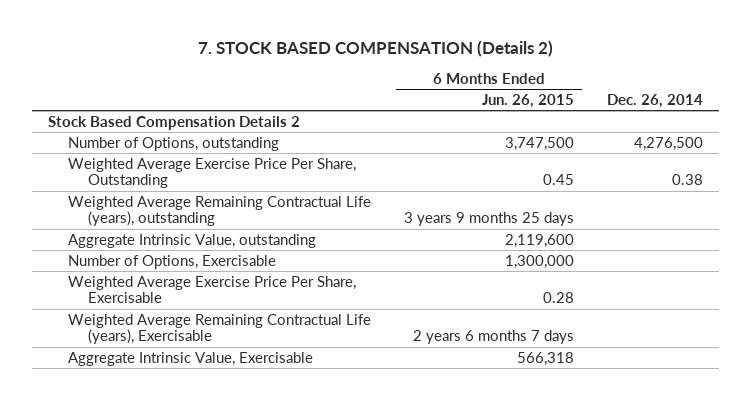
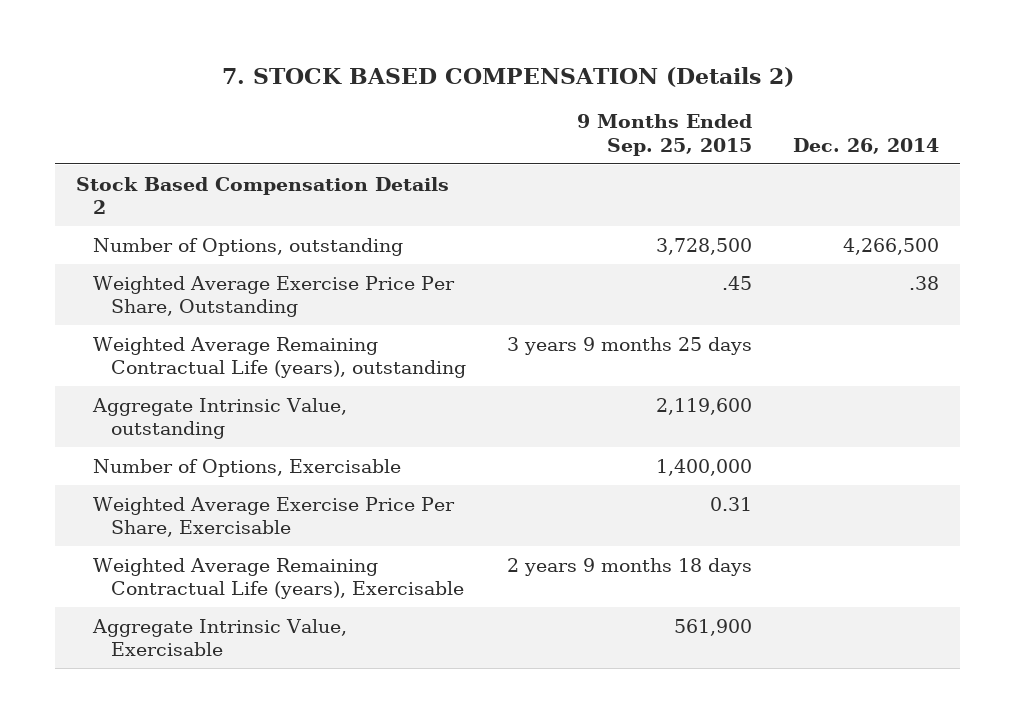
- | 6 Months Ended Jun. 26, 2015 | Dec. 26, 2014
+ | 9 Months Ended Sep. 25, 2015 | Dec. 26, 2014
- Number of Options, outstanding | 3,747,500 | 4,276,500
- Weighted Average Exercise Price Per Share, Outstanding | 0.45 | 0.38
+ Number of Options, outstanding | 3,728,500 | 4,266,500
+ Weighted Average Exercise Price Per Share, Outstanding | .45 | .38

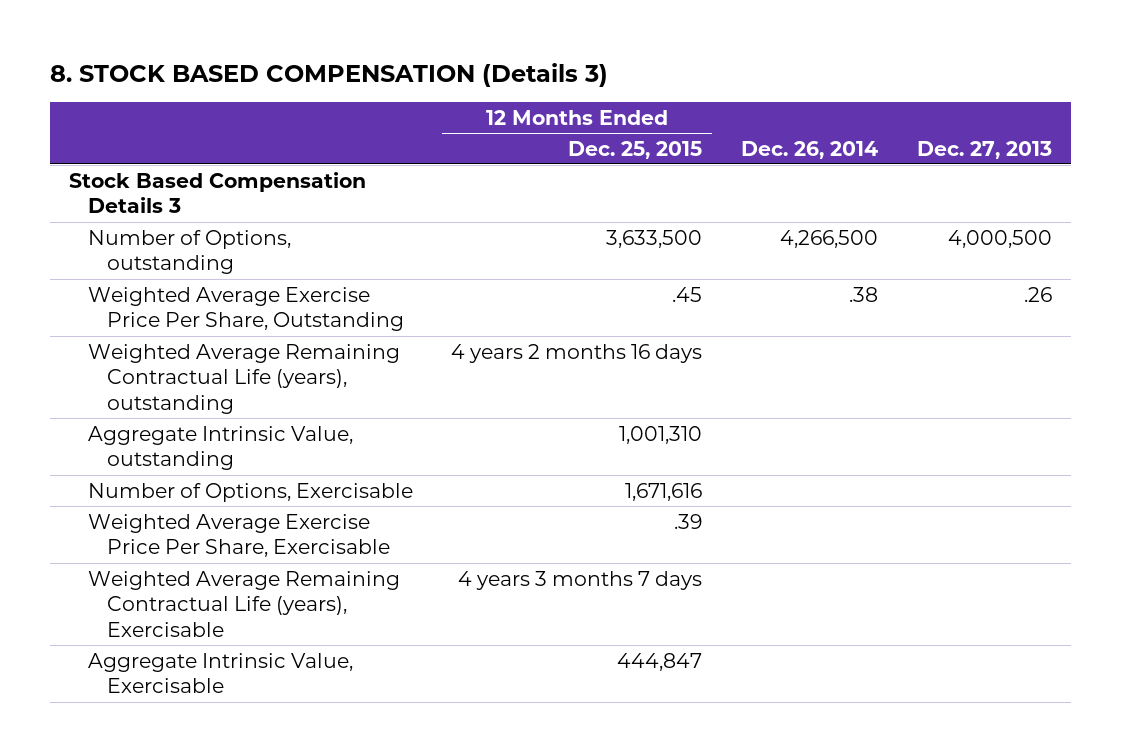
- 7. STOCK BASED COMPENSATION (Details 2)
+ 8. STOCK BASED COMPENSATION (Details 3)
- | 9 Months Ended Sep. 25, 2015 | Dec. 26, 2014
+ | 12 Months Ended Dec. 25, 2015 | Dec. 26, 2014 | Dec. 27, 2013
- Stock Based Compensation Details 2
+ Stock Based Compensation Details 3

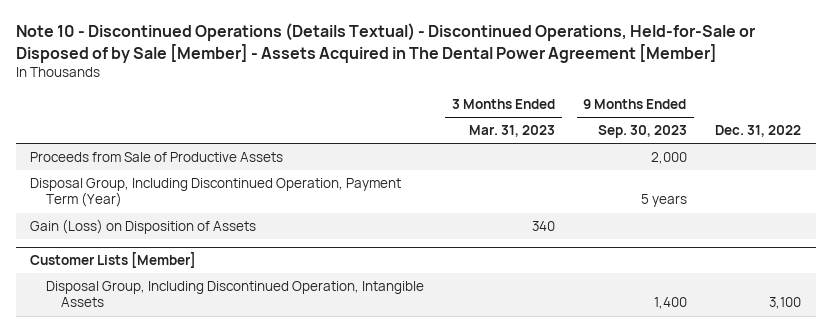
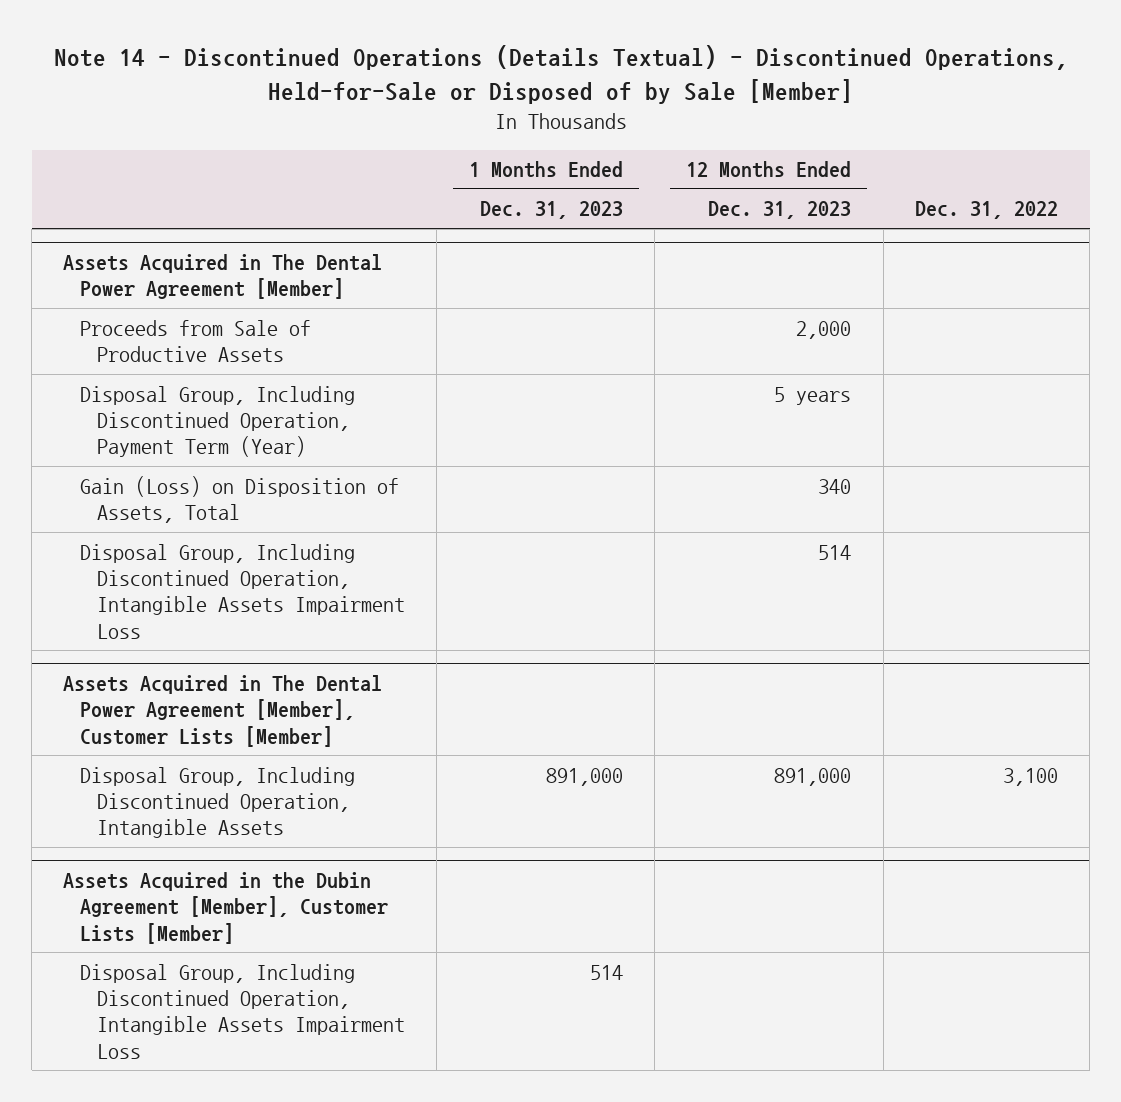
- Note 10 - Discontinued Operations (Details Textual) - Discontinued Operations, Held-for-Sale or Disposed of by Sale [Member] - Assets Acquired in The Dental Power Agreement [Member]
+ Note 14 - Discontinued Operations (Details Textual) - Discontinued Operations, Held-for-Sale or Disposed of by Sale [Member]
- | 3 Months Ended Mar. 31, 2023 | 9 Months Ended Sep. 30, 2023 | Dec. 31, 2022
+ | 1 Months Ended Dec. 31, 2023 | 12 Months Ended Dec. 31, 2023 | Dec. 31, 2022
- Proceeds from Sale of Productive Assets | | 2,000 |
- Disposal Group, Including Discontinued Operation, Payment Term (Year) | | 5 years |
- Gain (Loss) on Disposition of Assets | 340 | |
- Customer Lists [Member]
- Disposal Group, Including Discontinued Operation, Intangible Assets | | 1,400 | 3,100
+ Assets Acquired in The Dental Power Agreement [Member]
+ Proceeds from Sale of Productive Assets | | 2,000 |
+ Disposal Group, Including Discontinued Operation, Payment Term (Year) | | 5 years |
+ Gain (Loss) on Disposition of Assets, Total | | 340 |
+ Disposal Group, Including Discontinued Operation, Intangible Assets Impairment Loss | | 514 |
+ Assets Acquired in The Dental Power Agreement [Member], Customer Lists [Member]
+ Disposal Group, Including Discontinued Operation, Intangible Assets | 891,000 | 891,000 | 3,100
+ Assets Acquired in the Dubin Agreement [Member], Customer Lists [Member]
+ Disposal Group, Including Discontinued Operation, Intangible Assets Impairment Loss | 514 | |

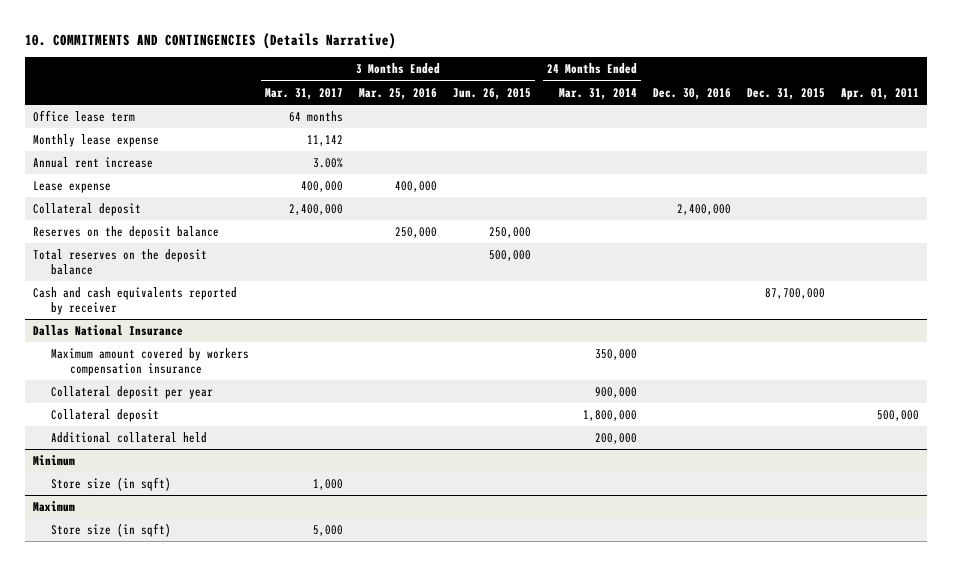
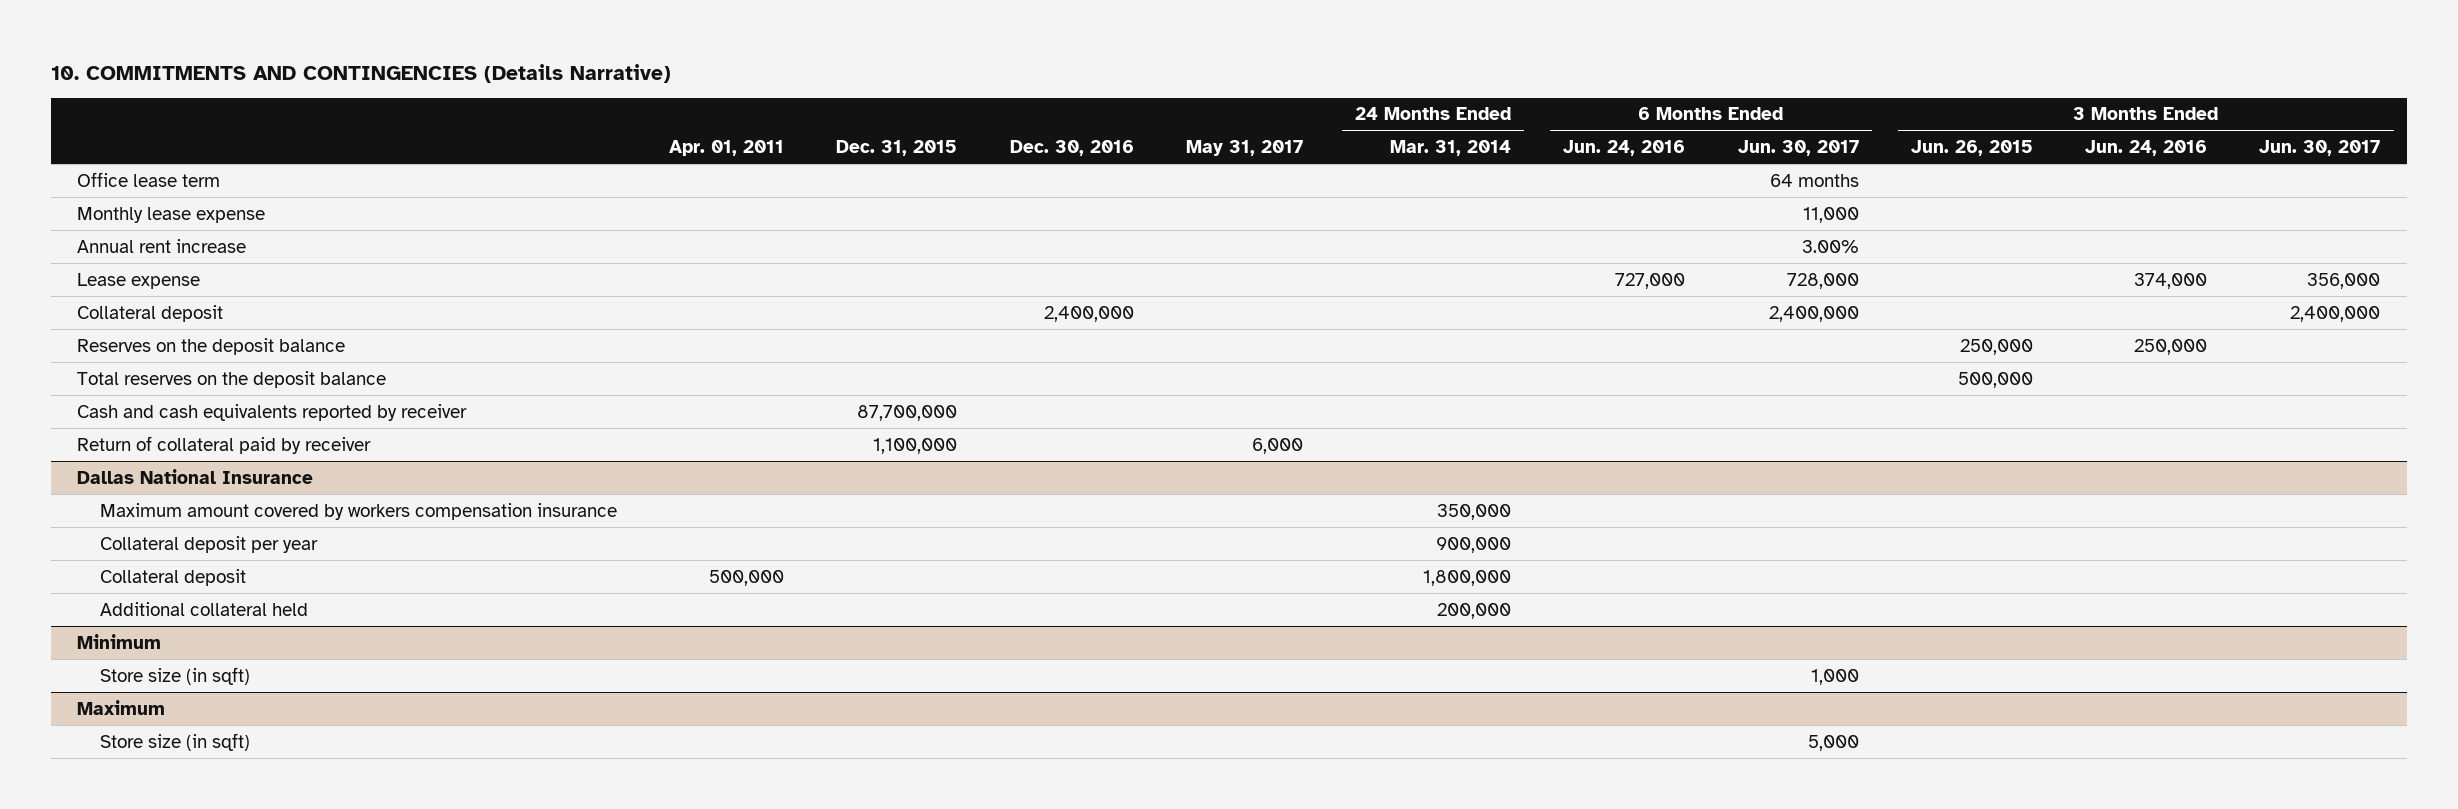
- | 3 Months Ended Mar. 31, 2017 | 3 Months Ended Mar. 25, 2016 | 3 Months Ended Jun. 26, 2015 | 24 Months Ended Mar. 31, 2014 | Dec. 30, 2016 | Dec. 31, 2015 | Apr. 01, 2011
+ | Apr. 01, 2011 | Dec. 31, 2015 | Dec. 30, 2016 | May 31, 2017 | 24 Months Ended Mar. 31, 2014 | 6 Months Ended Jun. 24, 2016 | 6 Months Ended Jun. 30, 2017 | 3 Months Ended Jun. 26, 2015 | 3 Months Ended Jun. 24, 2016 | 3 Months Ended Jun. 30, 2017
+ Return of collateral paid by receiver | | 1,100,000 | | 6,000 | | | | | |

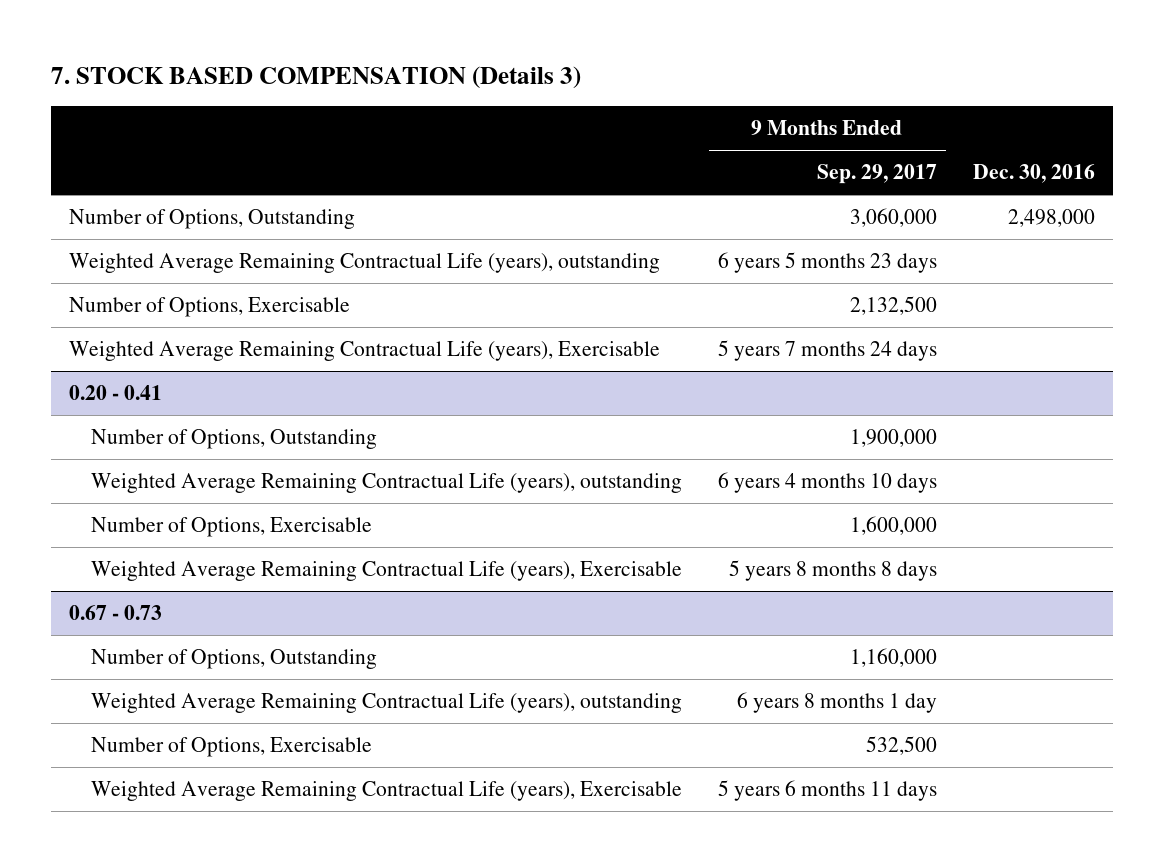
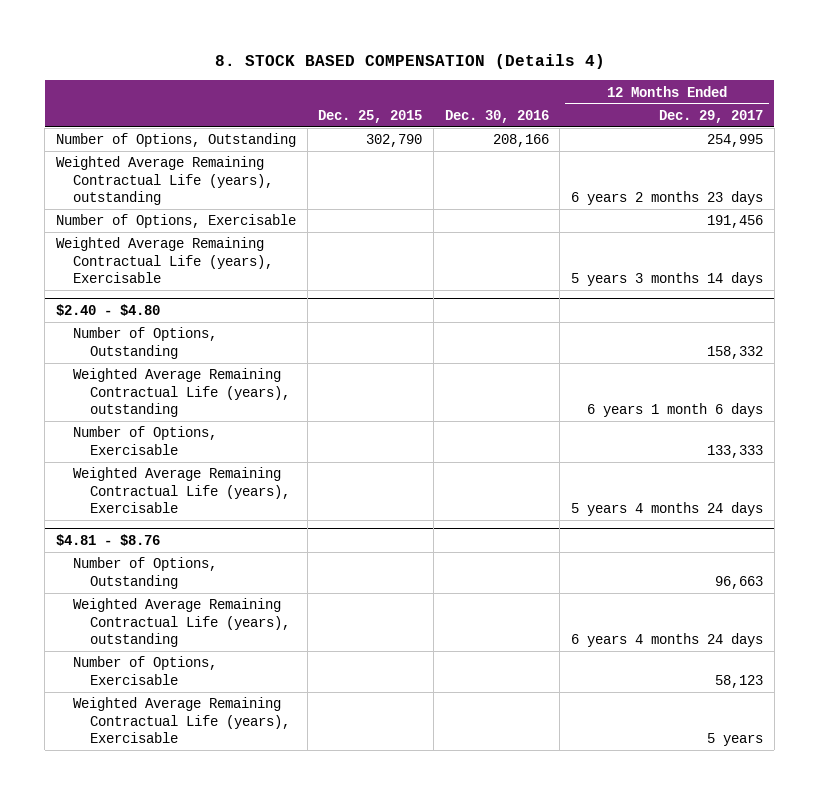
- 7. STOCK BASED COMPENSATION (Details 3)
+ 8. STOCK BASED COMPENSATION (Details 4)
- | 9 Months Ended Sep. 29, 2017 | Dec. 30, 2016
+ | Dec. 25, 2015 | Dec. 30, 2016 | 12 Months Ended Dec. 29, 2017
- Number of Options, Outstanding | 3,060,000 | 2,498,000
+ Number of Options, Outstanding | 302,790 | 208,166 | 254,995
- 0.20 - 0.41
- Number of Options, Outstanding | 1,900,000 |
- Weighted Average Remaining Contractual Life (years), outstanding | 6 years 4 months 10 days |
- Number of Options, Exercisable | 1,600,000 |
- Weighted Average Remaining Contractual Life (years), Exercisable | 5 years 8 months 8 days |
- 0.67 - 0.73
- Number of Options, Outstanding | 1,160,000 |
- Weighted Average Remaining Contractual Life (years), outstanding | 6 years 8 months 1 day |
- Number of Options, Exercisable | 532,500 |
- Weighted Average Remaining Contractual Life (years), Exercisable | 5 years 6 months 11 days |
+ $2.40 - $4.80
+ Number of Options, Outstanding | | | 158,332
+ Weighted Average Remaining Contractual Life (years), outstanding | | | 6 years 1 month 6 days
+ Number of Options, Exercisable | | | 133,333
+ Weighted Average Remaining Contractual Life (years), Exercisable | | | 5 years 4 months 24 days
+ $4.81 - $8.76
+ Number of Options, Outstanding | | | 96,663
+ Weighted Average Remaining Contractual Life (years), outstanding | | | 6 years 4 months 24 days
+ Number of Options, Exercisable | | | 58,123
+ Weighted Average Remaining Contractual Life (years), Exercisable | | | 5 years

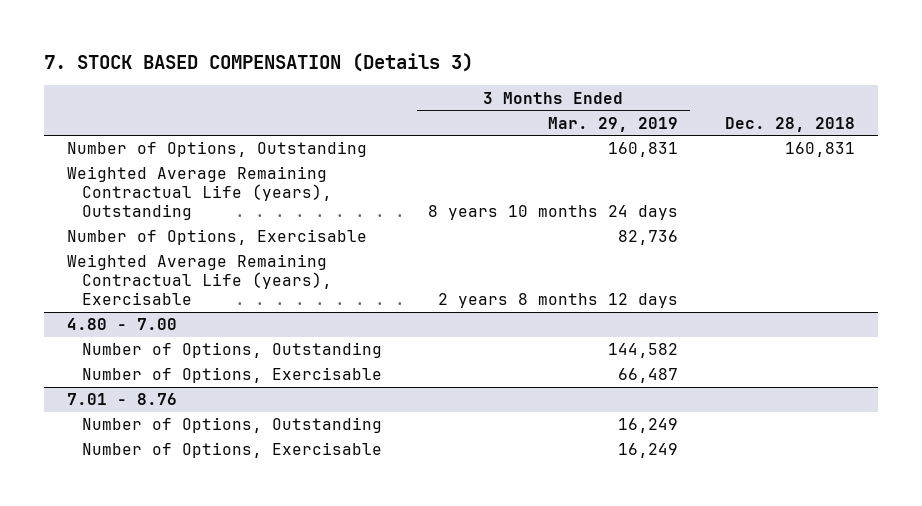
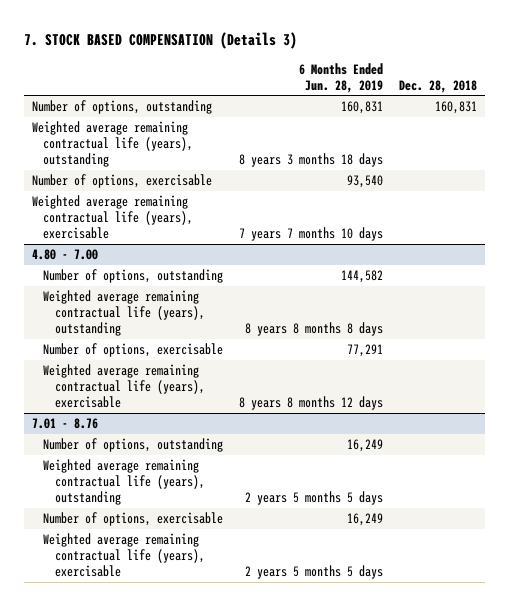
- | 3 Months Ended Mar. 29, 2019 | Dec. 28, 2018
+ | 6 Months Ended Jun. 28, 2019 | Dec. 28, 2018
- Number of Options, Outstanding | 160,831 | 160,831
- Weighted Average Remaining Contractual Life (years), Outstanding | 8 years 10 months 24 days |
- Number of Options, Exercisable | 82,736 |
- Weighted Average Remaining Contractual Life (years), Exercisable | 2 years 8 months 12 days |
+ Number of options, outstanding | 160,831 | 160,831
+ Weighted average remaining contractual life (years), outstanding | 8 years 3 months 18 days |
+ Number of options, exercisable | 93,540 |
+ Weighted average remaining contractual life (years), exercisable | 7 years 7 months 10 days |
@ 4.80 - 7.00
- Number of Options, Outstanding | 144,582 |
- Number of Options, Exercisable | 66,487 |
+ Number of options, outstanding | 144,582 |
+ Weighted average remaining contractual life (years), outstanding | 8 years 8 months 8 days |
+ Number of options, exercisable | 77,291 |
+ Weighted average remaining contractual life (years), exercisable | 8 years 8 months 12 days |
@ 7.01 - 8.76
- Number of Options, Outstanding | 16,249 |
- Number of Options, Exercisable | 16,249 |
+ Number of options, outstanding | 16,249 |
+ Weighted average remaining contractual life (years), outstanding | 2 years 5 months 5 days |
+ Number of options, exercisable | 16,249 |
+ Weighted average remaining contractual life (years), exercisable | 2 years 5 months 5 days |

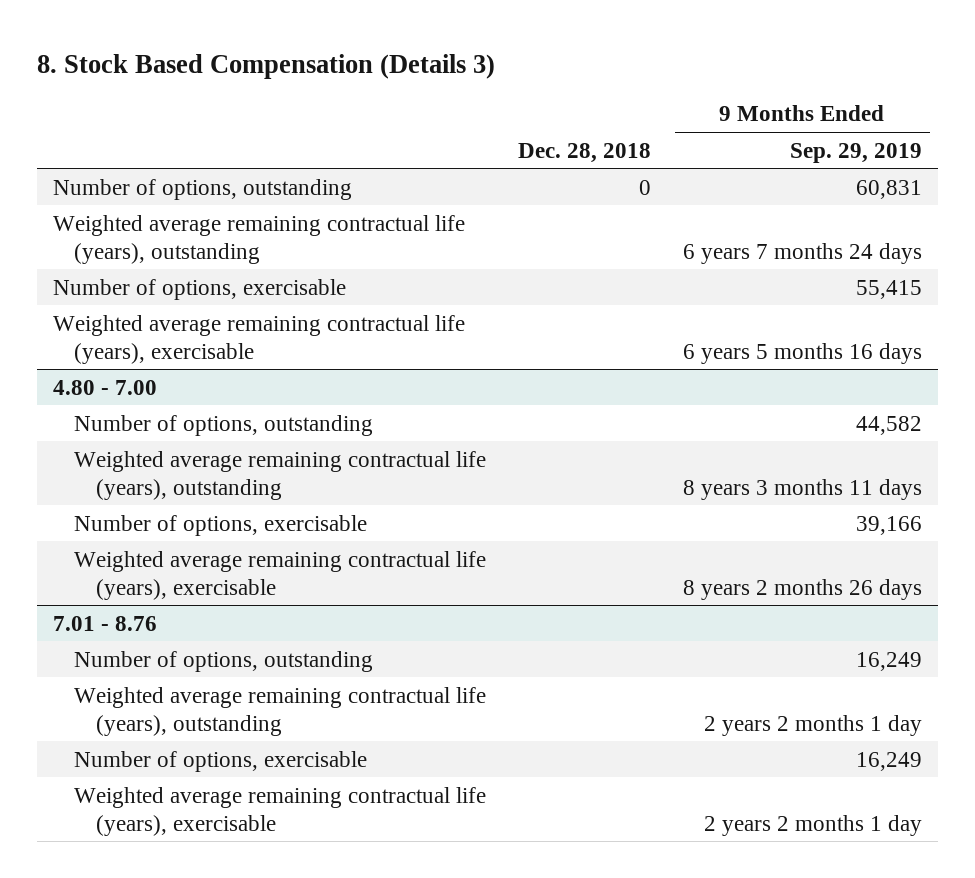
- 7. STOCK BASED COMPENSATION (Details 3)
+ 8. Stock Based Compensation (Details 3)
- | 6 Months Ended Jun. 28, 2019 | Dec. 28, 2018
+ | Dec. 28, 2018 | 9 Months Ended Sep. 29, 2019
- Number of options, outstanding | 160,831 | 160,831
+ Number of options, outstanding | 0 | 60,831

